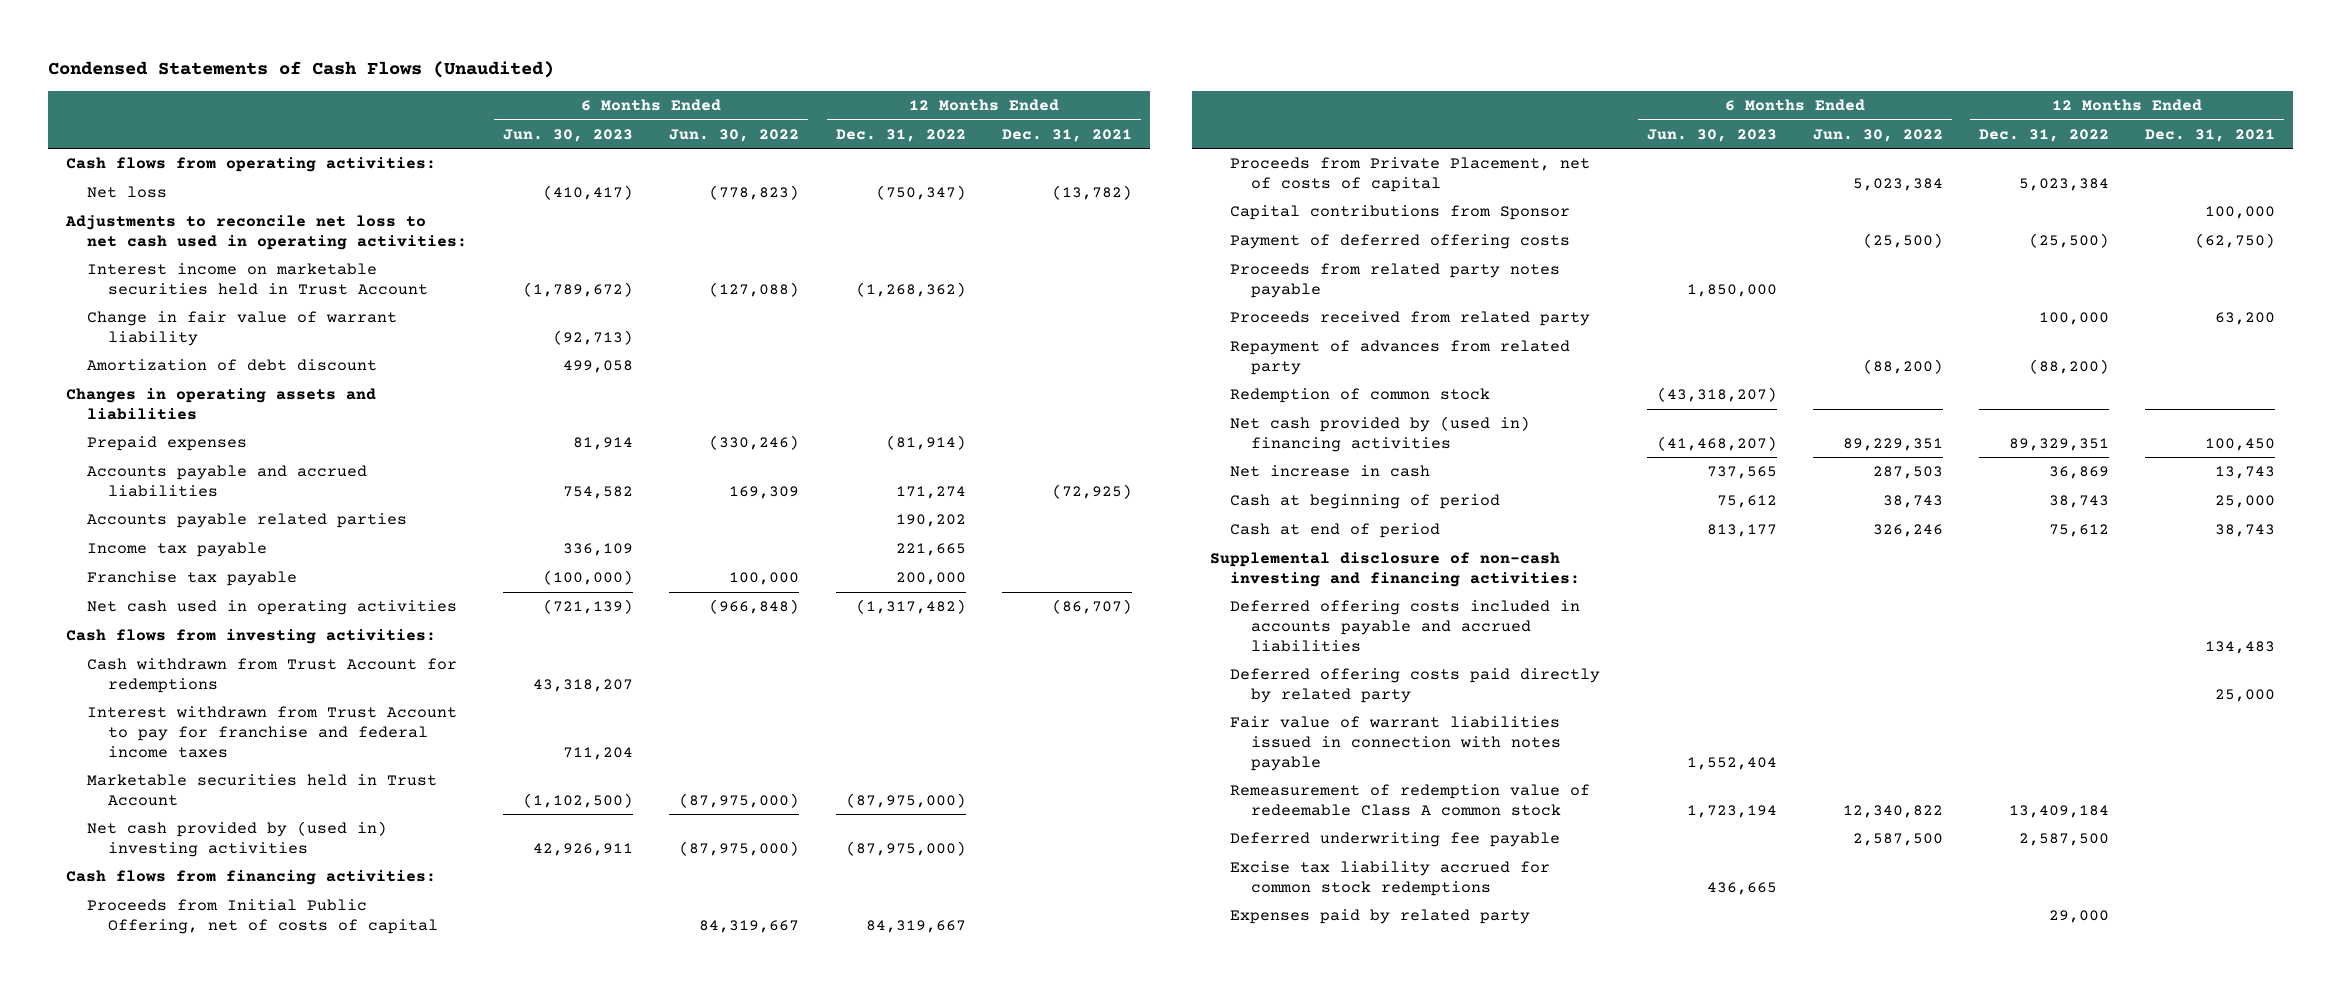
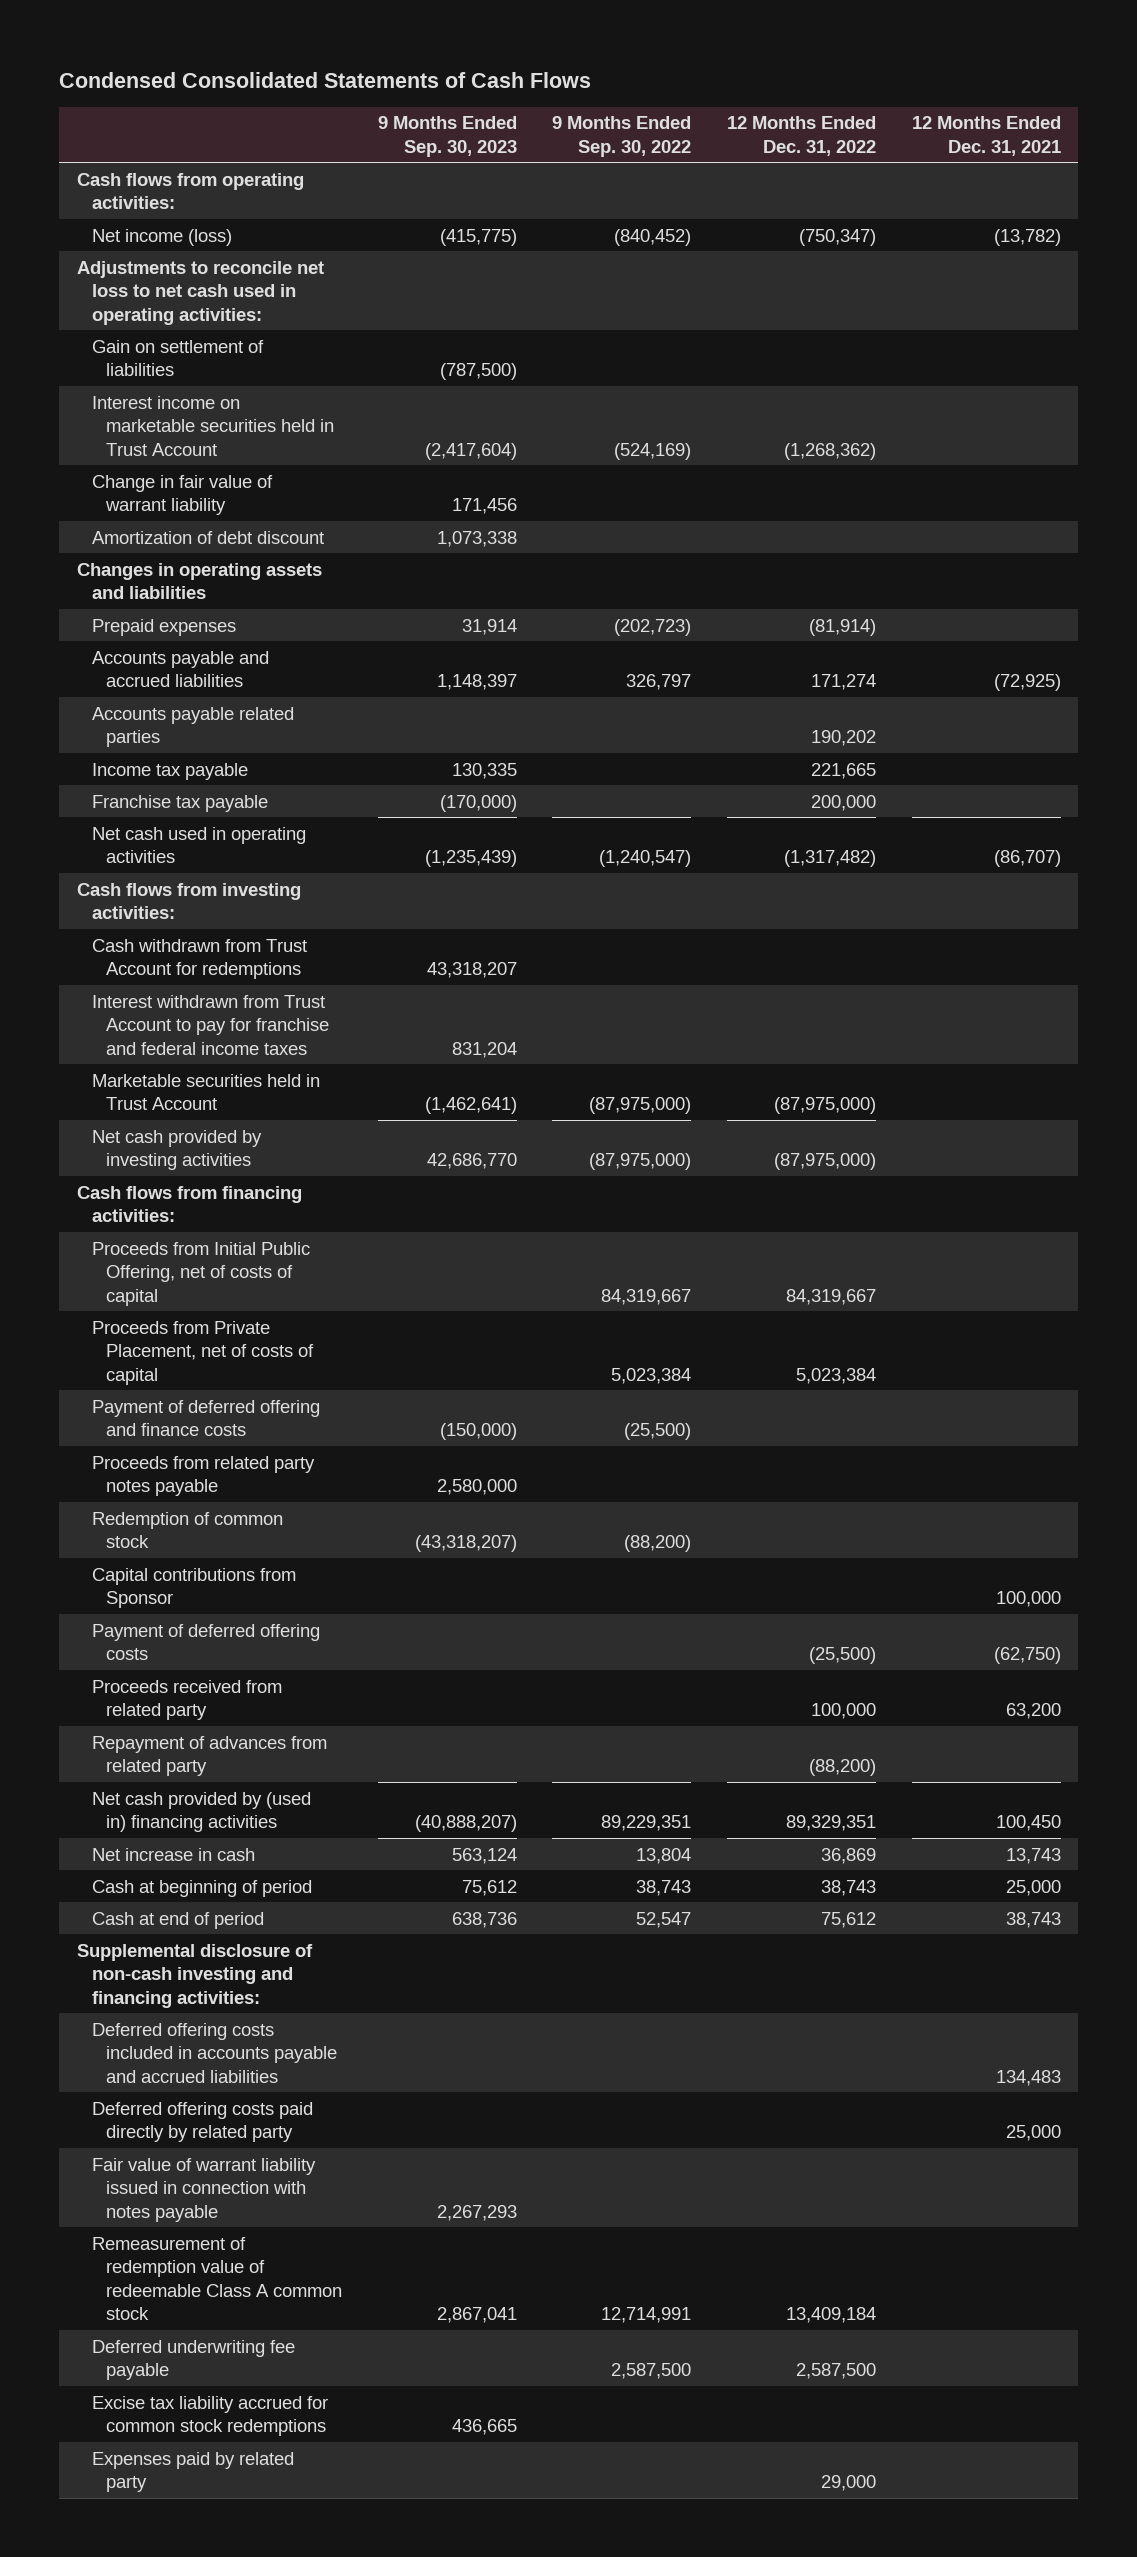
- Condensed Statements of Cash Flows (Unaudited)
+ Condensed Consolidated Statements of Cash Flows
- | 6 Months Ended Jun. 30, 2023 | 6 Months Ended Jun. 30, 2022 | 12 Months Ended Dec. 31, 2022 | 12 Months Ended Dec. 31, 2021
+ | 9 Months Ended Sep. 30, 2023 | 9 Months Ended Sep. 30, 2022 | 12 Months Ended Dec. 31, 2022 | 12 Months Ended Dec. 31, 2021
- Net loss | (410,417) | (778,823) | (750,347) | (13,782)
+ Net income (loss) | (415,775) | (840,452) | (750,347) | (13,782)
+ Gain on settlement of liabilities | (787,500) | | |
- Net cash provided by (used in) investing activities | 42,926,911 | (87,975,000) | (87,975,000) |
+ Net cash provided by investing activities | 42,686,770 | (87,975,000) | (87,975,000) |
+ Payment of deferred offering and finance costs | (150,000) | (25,500) | |
moved up: Proceeds from related party notes payable | 2,580,000 | | |
moved up: Redemption of common stock | (43,318,207) | (88,200) | |
- Fair value of warrant liabilities issued in connection with notes payable | 1,552,404 | | |
+ Fair value of warrant liability issued in connection with notes payable | 2,267,293 | | |

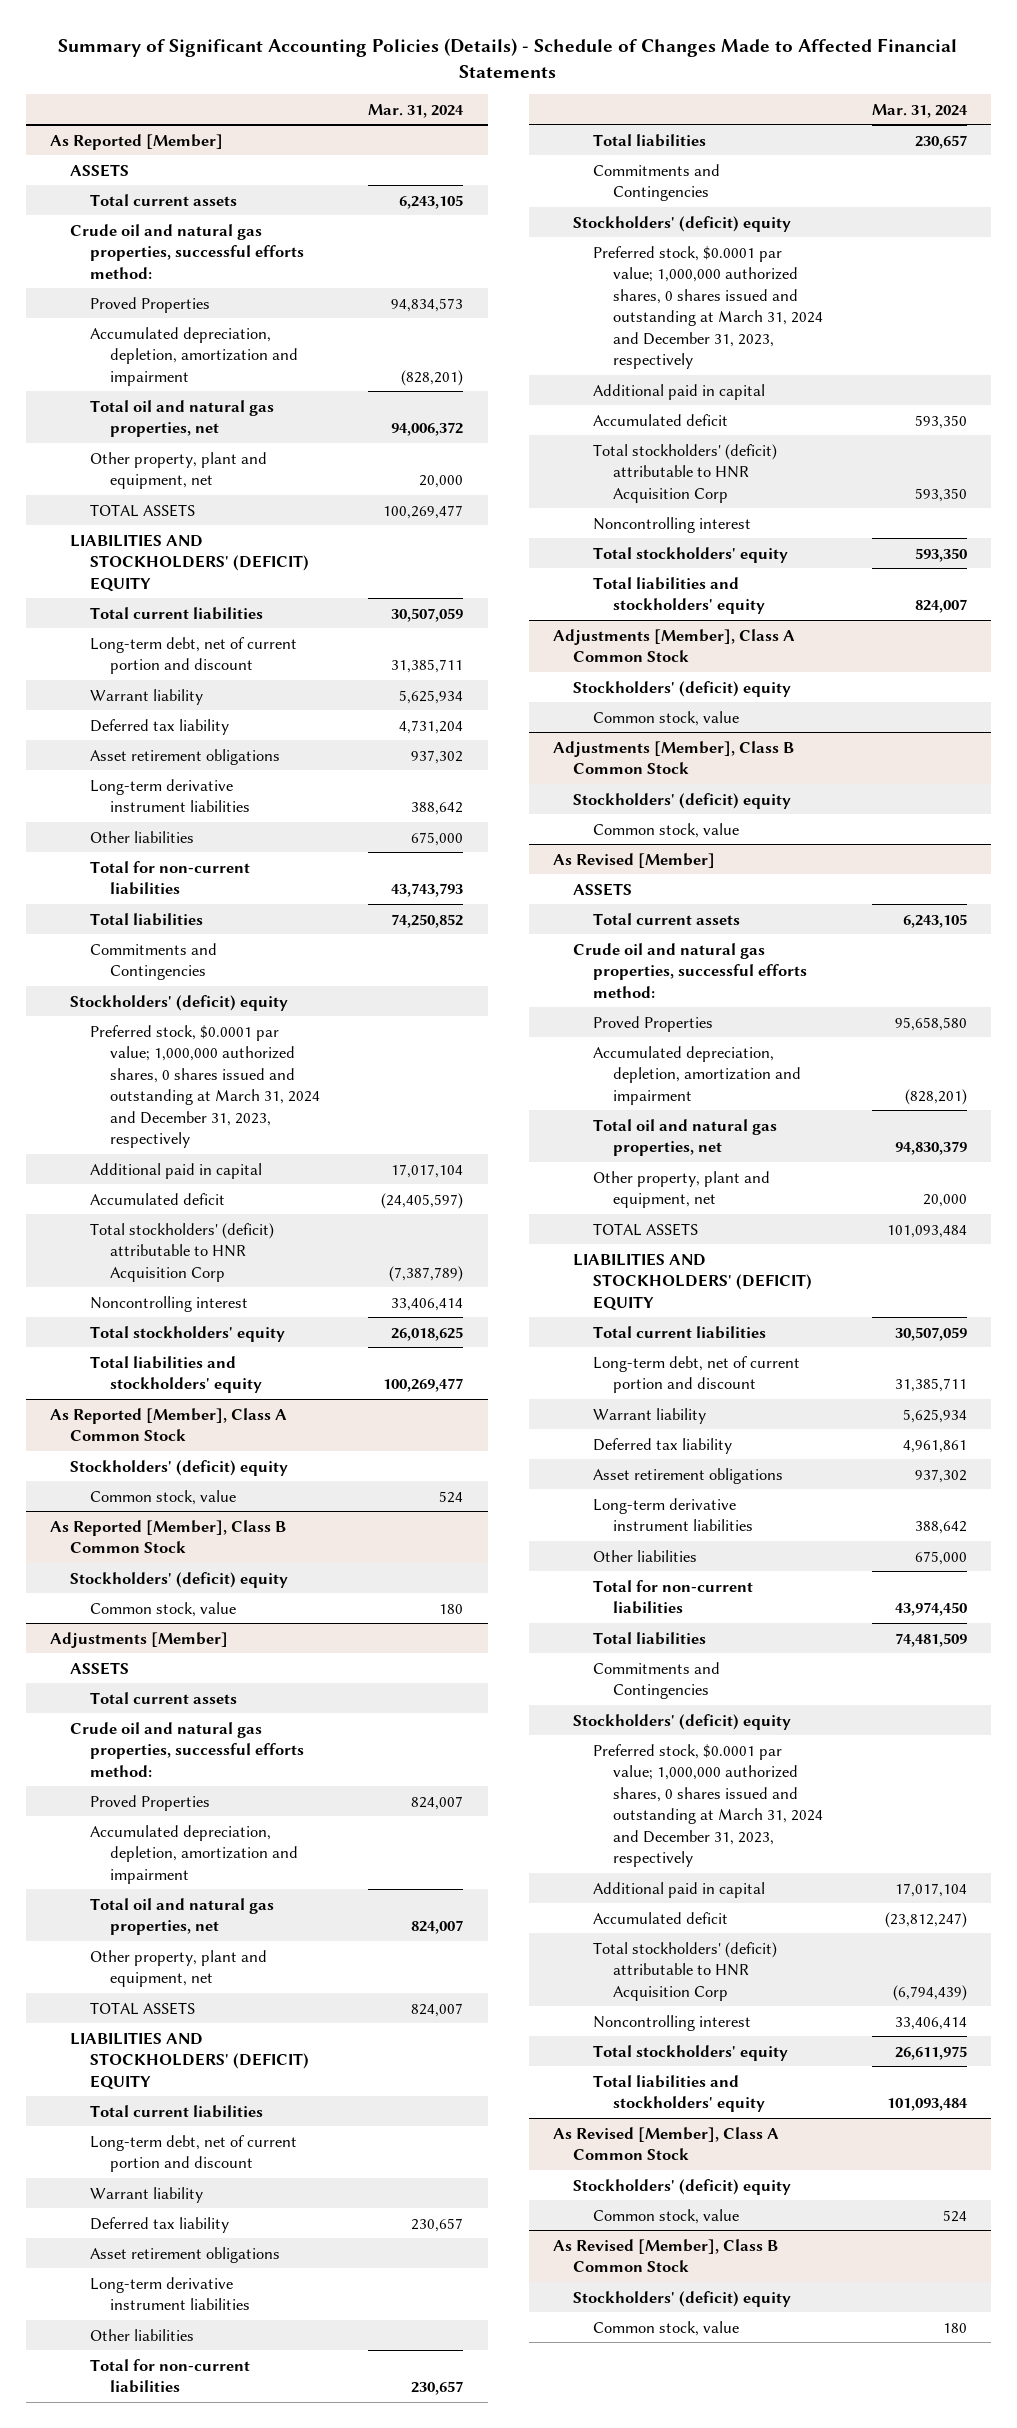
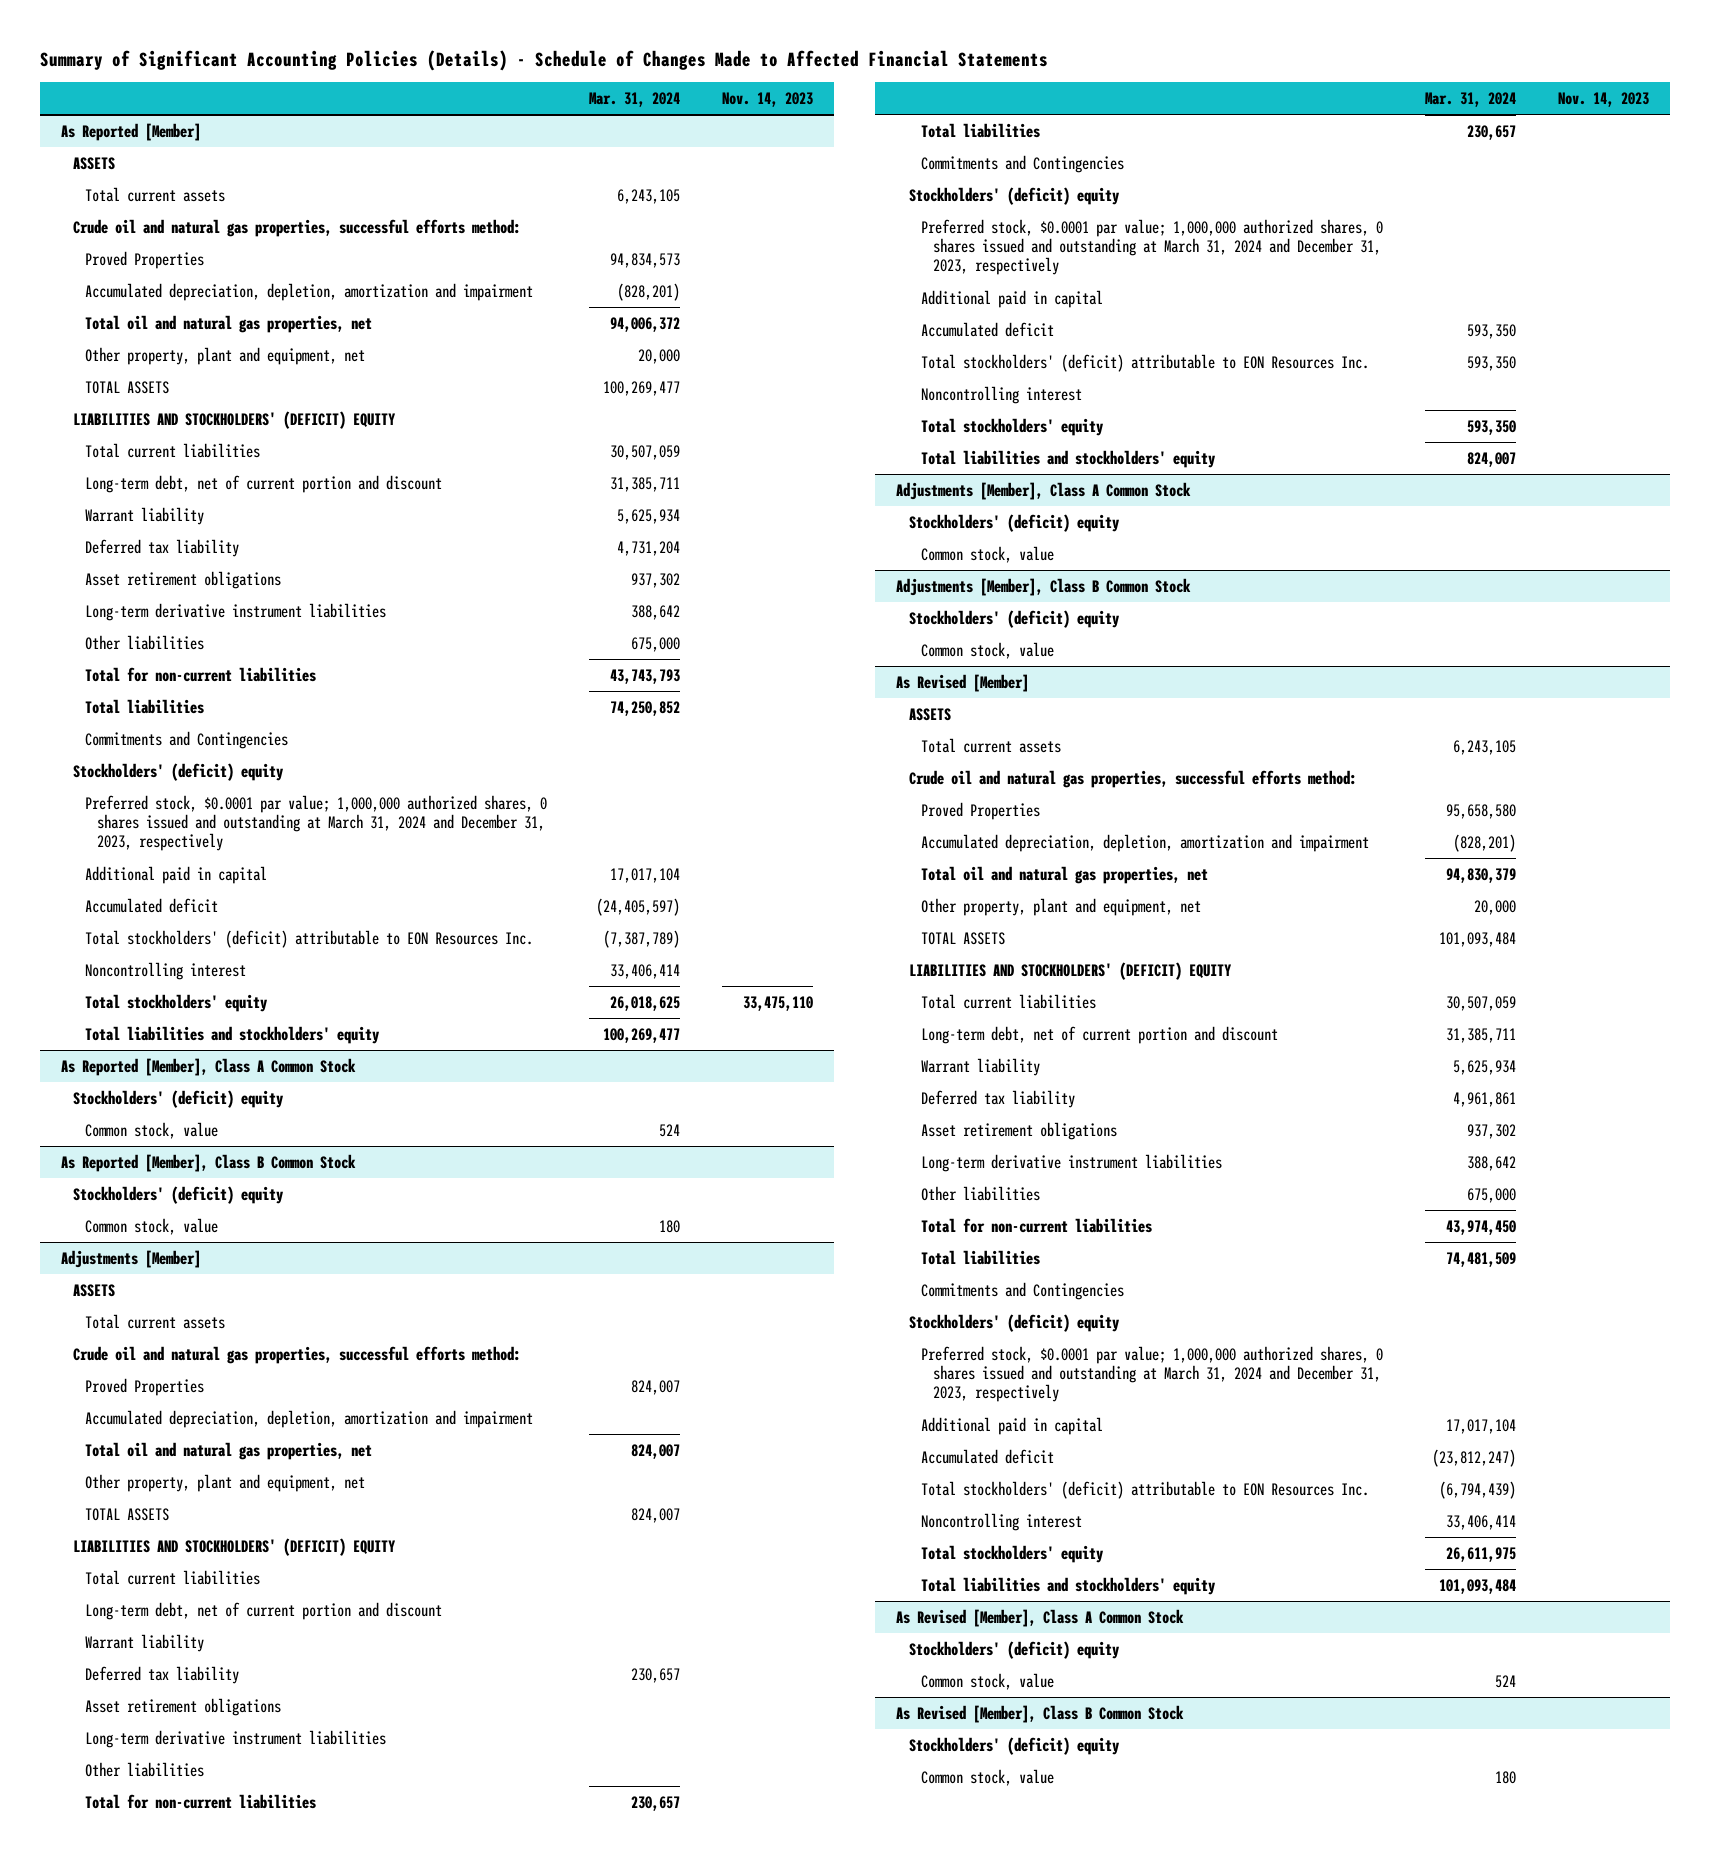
- | Mar. 31, 2024
+ | Mar. 31, 2024 | Nov. 14, 2023
@ As Reported [Member]
- Total stockholders' (deficit) attributable to HNR Acquisition Corp | (7,387,789)
+ Total stockholders' (deficit) attributable to EON Resources Inc. | (7,387,789) |
@ Adjustments [Member]
- Total stockholders' (deficit) attributable to HNR Acquisition Corp | 593,350
+ Total stockholders' (deficit) attributable to EON Resources Inc. | 593,350 |
@ As Revised [Member]
- Total stockholders' (deficit) attributable to HNR Acquisition Corp | (6,794,439)
+ Total stockholders' (deficit) attributable to EON Resources Inc. | (6,794,439) |

